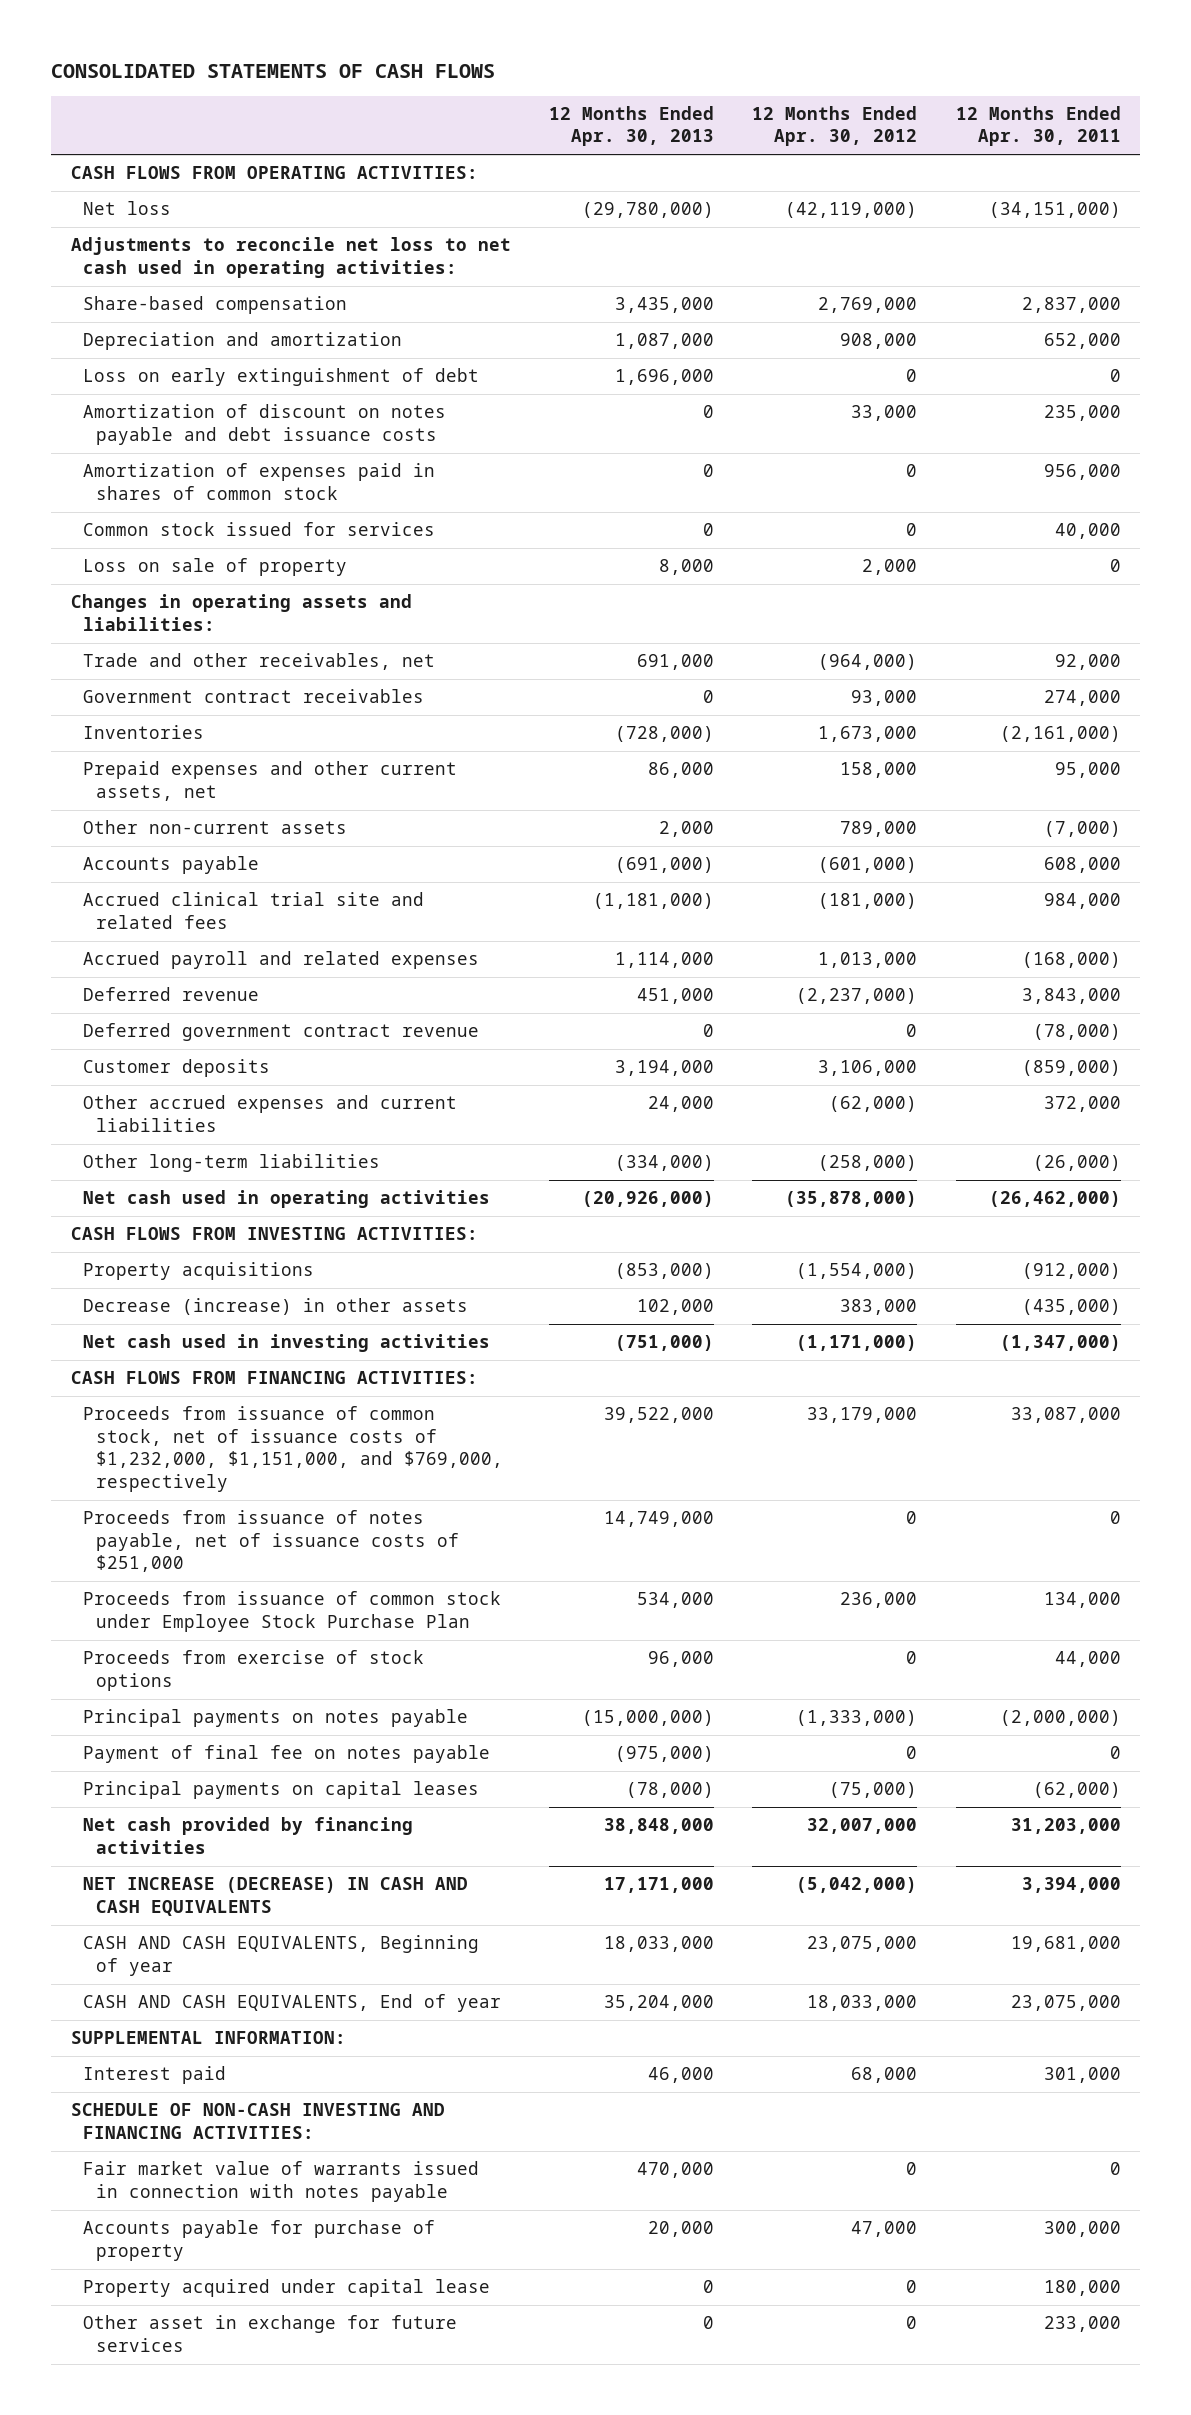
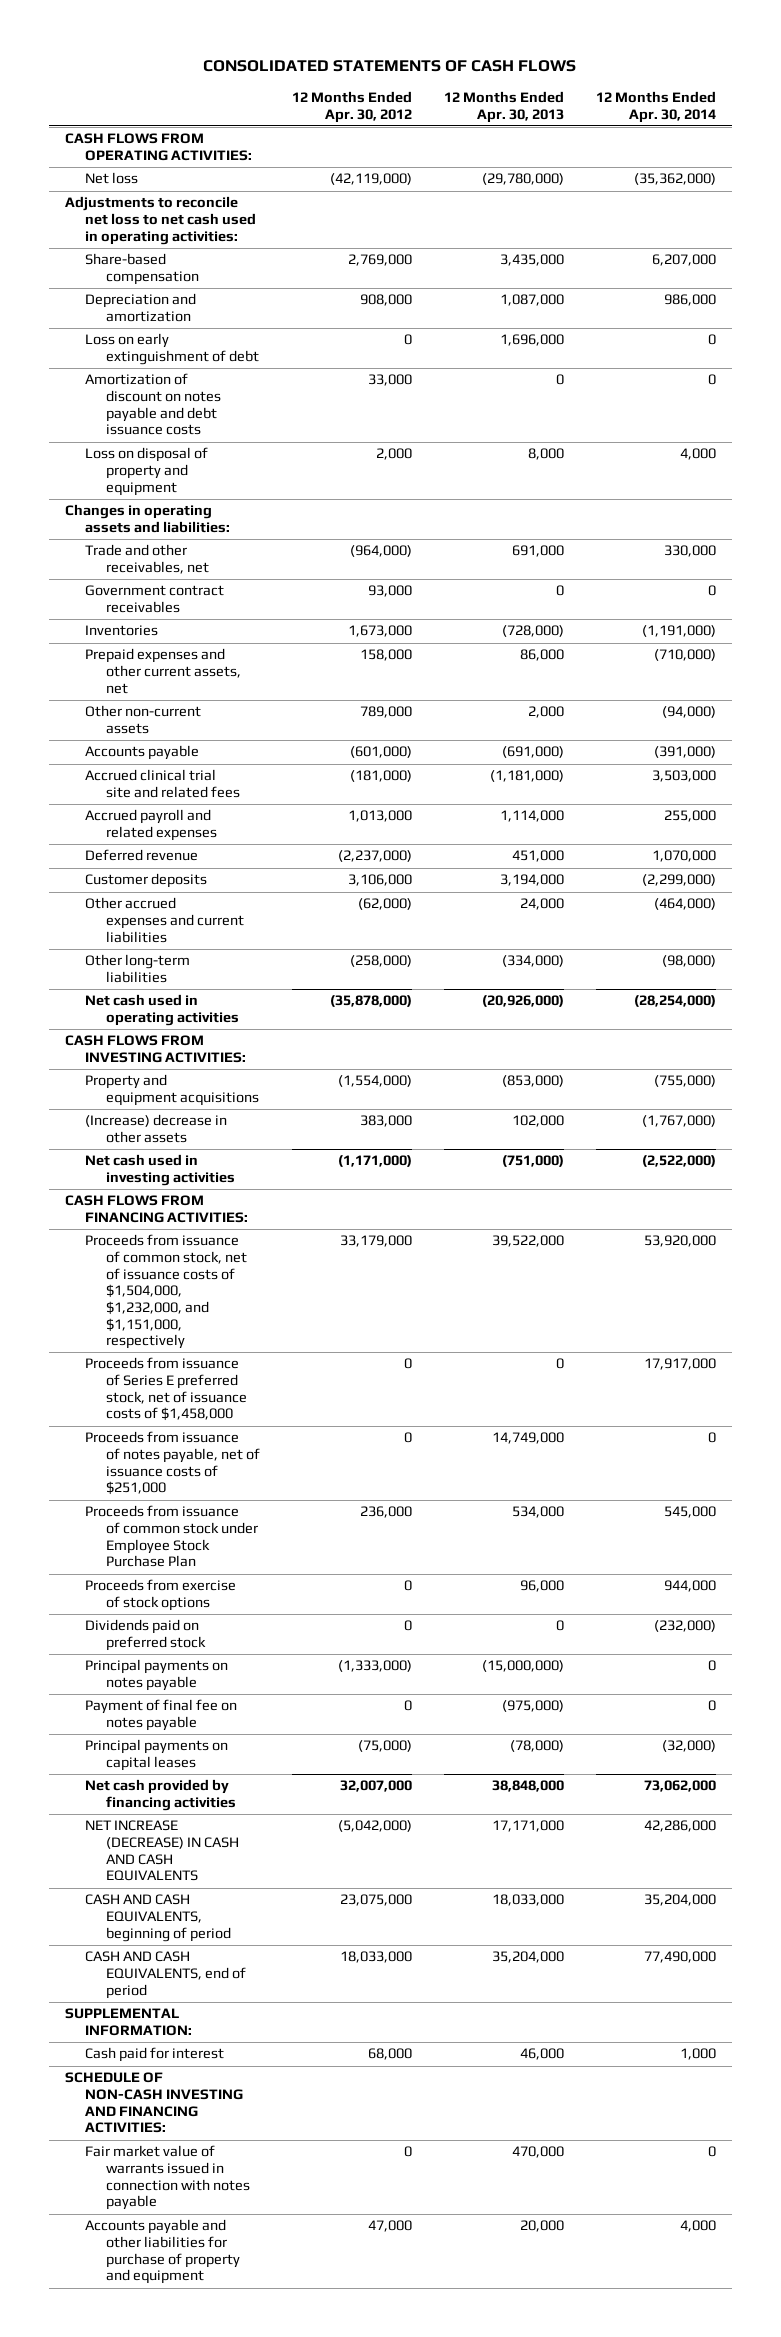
- | 12 Months Ended Apr. 30, 2013 | 12 Months Ended Apr. 30, 2012 | 12 Months Ended Apr. 30, 2011
+ | 12 Months Ended Apr. 30, 2012 | 12 Months Ended Apr. 30, 2013 | 12 Months Ended Apr. 30, 2014
- Amortization of expenses paid in shares of common stock | 0 | 0 | 956,000
- Common stock issued for services | 0 | 0 | 40,000
- Loss on sale of property | 8,000 | 2,000 | 0
+ Loss on disposal of property and equipment | 2,000 | 8,000 | 4,000
- Deferred government contract revenue | 0 | 0 | (78,000)
- Property acquisitions | (853,000) | (1,554,000) | (912,000)
- Decrease (increase) in other assets | 102,000 | 383,000 | (435,000)
+ Property and equipment acquisitions | (1,554,000) | (853,000) | (755,000)
+ (Increase) decrease in other assets | 383,000 | 102,000 | (1,767,000)
- Proceeds from issuance of common stock, net of issuance costs of $1,232,000, $1,151,000, and $769,000, respectively | 39,522,000 | 33,179,000 | 33,087,000
+ Proceeds from issuance of common stock, net of issuance costs of $1,504,000, $1,232,000, and $1,151,000, respectively | 33,179,000 | 39,522,000 | 53,920,000
+ Proceeds from issuance of Series E preferred stock, net of issuance costs of $1,458,000 | 0 | 0 | 17,917,000
+ Dividends paid on preferred stock | 0 | 0 | (232,000)
- CASH AND CASH EQUIVALENTS, Beginning of year | 18,033,000 | 23,075,000 | 19,681,000
- CASH AND CASH EQUIVALENTS, End of year | 35,204,000 | 18,033,000 | 23,075,000
+ CASH AND CASH EQUIVALENTS, beginning of period | 23,075,000 | 18,033,000 | 35,204,000
+ CASH AND CASH EQUIVALENTS, end of period | 18,033,000 | 35,204,000 | 77,490,000
- Interest paid | 46,000 | 68,000 | 301,000
+ Cash paid for interest | 68,000 | 46,000 | 1,000
- Accounts payable for purchase of property | 20,000 | 47,000 | 300,000
- Property acquired under capital lease | 0 | 0 | 180,000
- Other asset in exchange for future services | 0 | 0 | 233,000
+ Accounts payable and other liabilities for purchase of property and equipment | 47,000 | 20,000 | 4,000

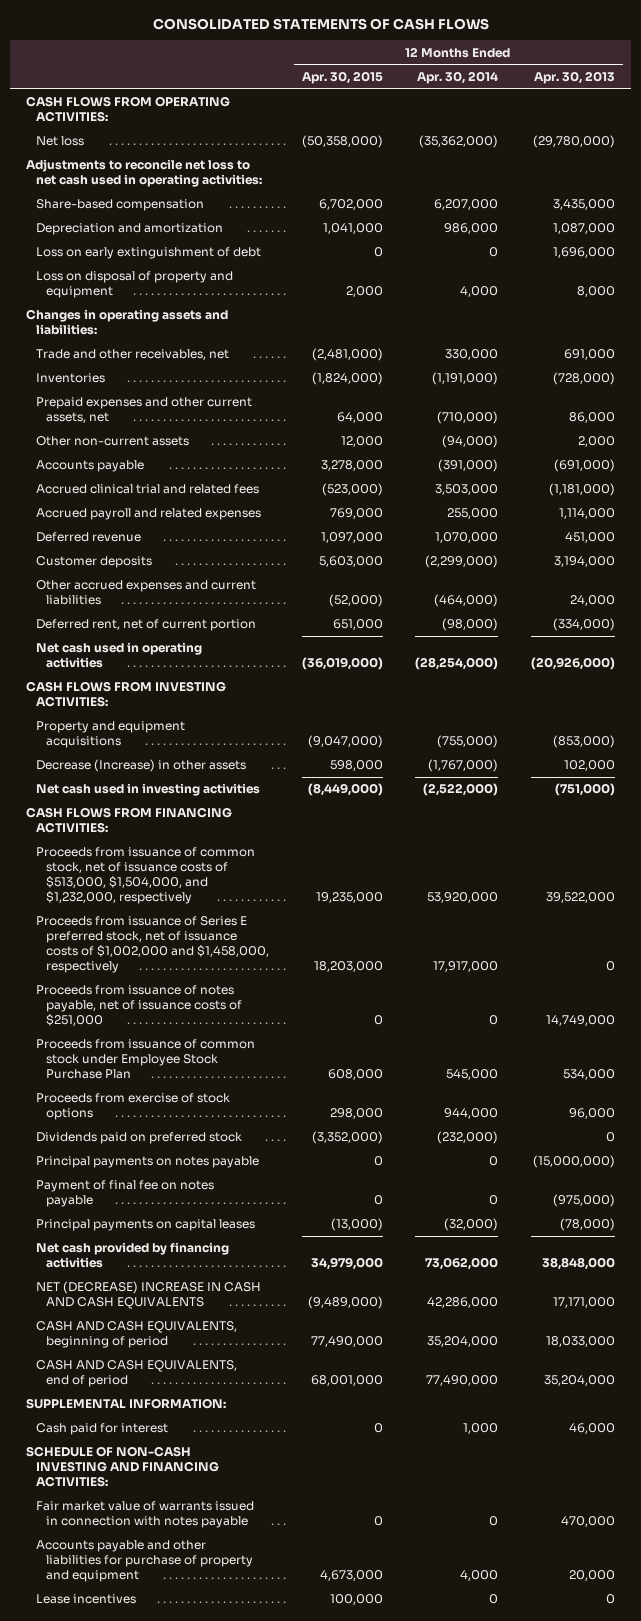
- | 12 Months Ended Apr. 30, 2012 | 12 Months Ended Apr. 30, 2013 | 12 Months Ended Apr. 30, 2014
+ | 12 Months Ended Apr. 30, 2015 | 12 Months Ended Apr. 30, 2014 | 12 Months Ended Apr. 30, 2013
- Amortization of discount on notes payable and debt issuance costs | 33,000 | 0 | 0
- Government contract receivables | 93,000 | 0 | 0
- Accrued clinical trial site and related fees | (181,000) | (1,181,000) | 3,503,000
+ Accrued clinical trial and related fees | (523,000) | 3,503,000 | (1,181,000)
- Other long-term liabilities | (258,000) | (334,000) | (98,000)
+ Deferred rent, net of current portion | 651,000 | (98,000) | (334,000)
- (Increase) decrease in other assets | 383,000 | 102,000 | (1,767,000)
+ Decrease (Increase) in other assets | 598,000 | (1,767,000) | 102,000
- Proceeds from issuance of common stock, net of issuance costs of $1,504,000, $1,232,000, and $1,151,000, respectively | 33,179,000 | 39,522,000 | 53,920,000
- Proceeds from issuance of Series E preferred stock, net of issuance costs of $1,458,000 | 0 | 0 | 17,917,000
+ Proceeds from issuance of common stock, net of issuance costs of $513,000, $1,504,000, and $1,232,000, respectively | 19,235,000 | 53,920,000 | 39,522,000
+ Proceeds from issuance of Series E preferred stock, net of issuance costs of $1,002,000 and $1,458,000, respectively | 18,203,000 | 17,917,000 | 0
- NET INCREASE (DECREASE) IN CASH AND CASH EQUIVALENTS | (5,042,000) | 17,171,000 | 42,286,000
+ NET (DECREASE) INCREASE IN CASH AND CASH EQUIVALENTS | (9,489,000) | 42,286,000 | 17,171,000
+ Lease incentives | 100,000 | 0 | 0

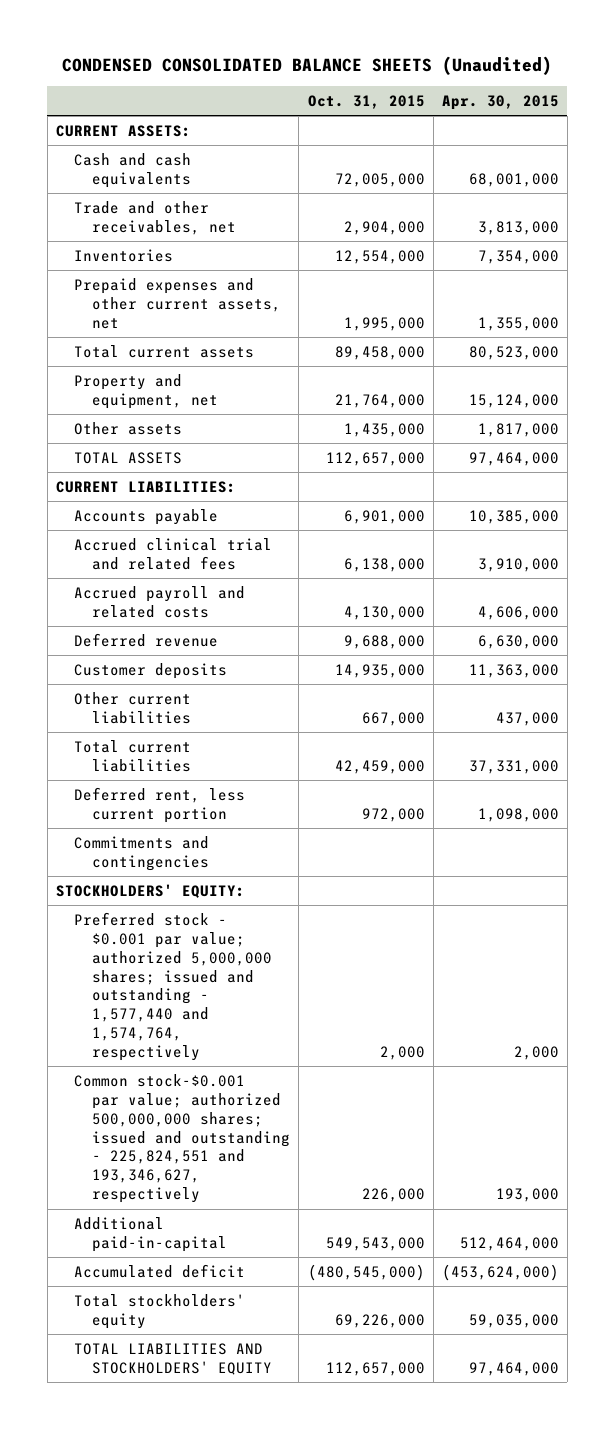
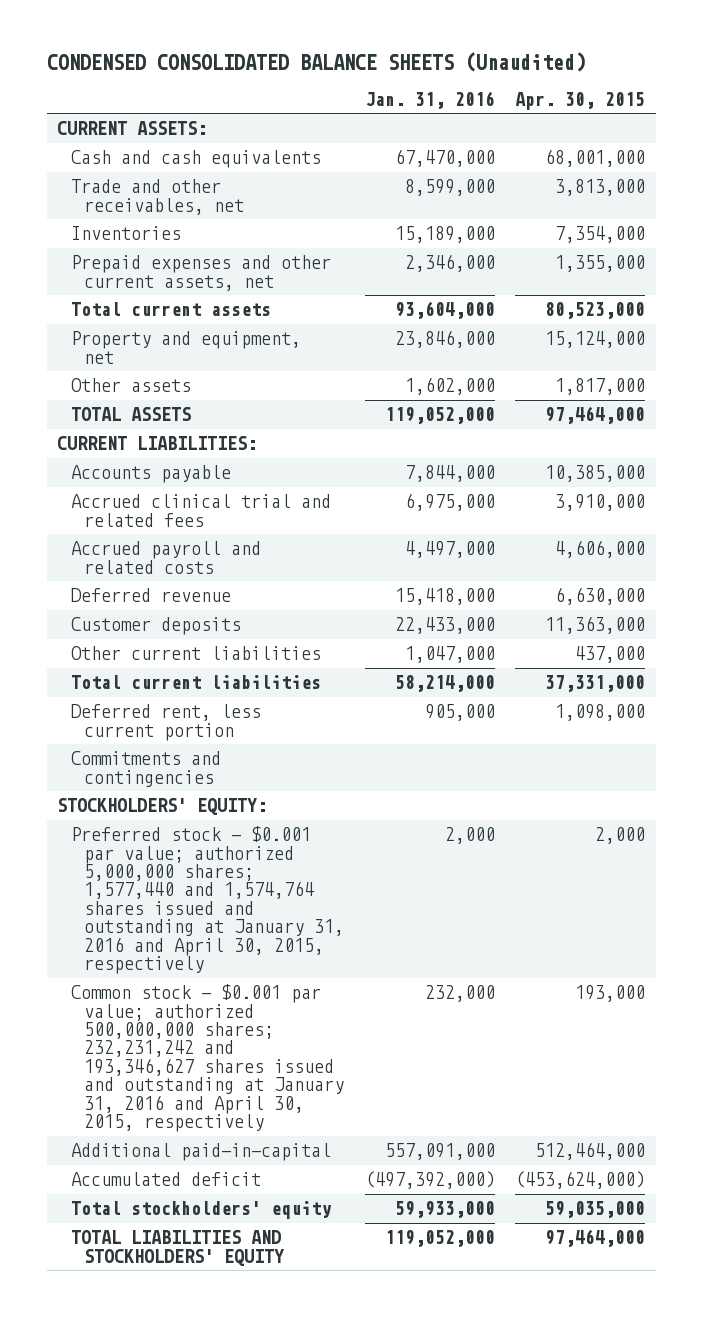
- | Oct. 31, 2015 | Apr. 30, 2015
+ | Jan. 31, 2016 | Apr. 30, 2015
- Preferred stock - $0.001 par value; authorized 5,000,000 shares; issued and outstanding - 1,577,440 and 1,574,764, respectively | 2,000 | 2,000
- Common stock-$0.001 par value; authorized 500,000,000 shares; issued and outstanding - 225,824,551 and 193,346,627, respectively | 226,000 | 193,000
+ Preferred stock - $0.001 par value; authorized 5,000,000 shares; 1,577,440 and 1,574,764 shares issued and outstanding at January 31, 2016 and April 30, 2015, respectively | 2,000 | 2,000
+ Common stock - $0.001 par value; authorized 500,000,000 shares; 232,231,242 and 193,346,627 shares issued and outstanding at January 31, 2016 and April 30, 2015, respectively | 232,000 | 193,000

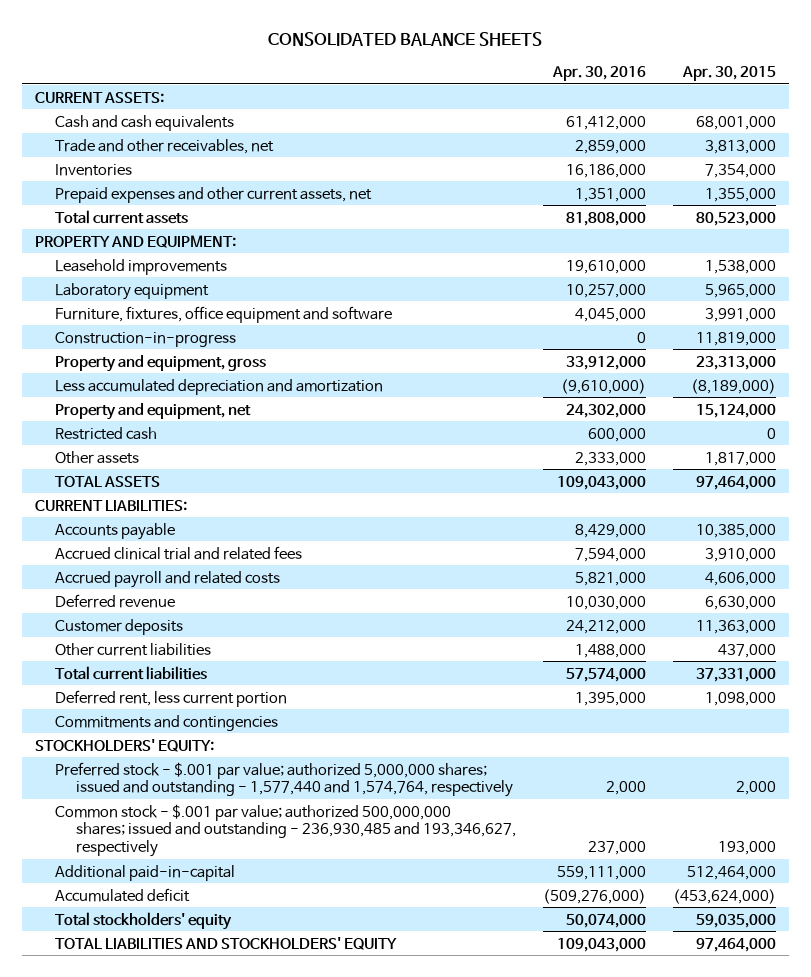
- CONDENSED CONSOLIDATED BALANCE SHEETS (Unaudited)
+ CONSOLIDATED BALANCE SHEETS
- | Jan. 31, 2016 | Apr. 30, 2015
+ | Apr. 30, 2016 | Apr. 30, 2015
+ PROPERTY AND EQUIPMENT:
+ Leasehold improvements | 19,610,000 | 1,538,000
+ Laboratory equipment | 10,257,000 | 5,965,000
+ Furniture, fixtures, office equipment and software | 4,045,000 | 3,991,000
+ Construction-in-progress | 0 | 11,819,000
+ Property and equipment, gross | 33,912,000 | 23,313,000
+ Less accumulated depreciation and amortization | (9,610,000) | (8,189,000)
+ Restricted cash | 600,000 | 0
- Preferred stock - $0.001 par value; authorized 5,000,000 shares; 1,577,440 and 1,574,764 shares issued and outstanding at January 31, 2016 and April 30, 2015, respectively | 2,000 | 2,000
- Common stock - $0.001 par value; authorized 500,000,000 shares; 232,231,242 and 193,346,627 shares issued and outstanding at January 31, 2016 and April 30, 2015, respectively | 232,000 | 193,000
+ Preferred stock - $.001 par value; authorized 5,000,000 shares; issued and outstanding - 1,577,440 and 1,574,764, respectively | 2,000 | 2,000
+ Common stock - $.001 par value; authorized 500,000,000 shares; issued and outstanding - 236,930,485 and 193,346,627, respectively | 237,000 | 193,000

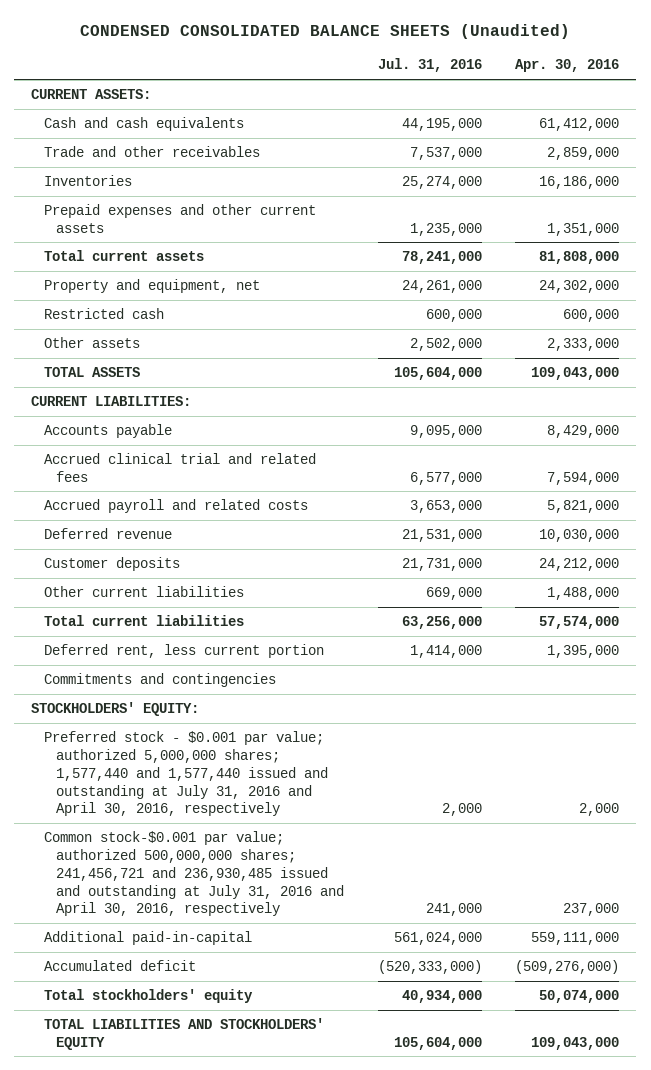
- CONSOLIDATED BALANCE SHEETS
+ CONDENSED CONSOLIDATED BALANCE SHEETS (Unaudited)
- | Apr. 30, 2016 | Apr. 30, 2015
+ | Jul. 31, 2016 | Apr. 30, 2016
- Trade and other receivables, net | 2,859,000 | 3,813,000
+ Trade and other receivables | 7,537,000 | 2,859,000
- Prepaid expenses and other current assets, net | 1,351,000 | 1,355,000
+ Prepaid expenses and other current assets | 1,235,000 | 1,351,000
- PROPERTY AND EQUIPMENT:
- Leasehold improvements | 19,610,000 | 1,538,000
- Laboratory equipment | 10,257,000 | 5,965,000
- Furniture, fixtures, office equipment and software | 4,045,000 | 3,991,000
- Construction-in-progress | 0 | 11,819,000
- Property and equipment, gross | 33,912,000 | 23,313,000
- Less accumulated depreciation and amortization | (9,610,000) | (8,189,000)
- Preferred stock - $.001 par value; authorized 5,000,000 shares; issued and outstanding - 1,577,440 and 1,574,764, respectively | 2,000 | 2,000
- Common stock - $.001 par value; authorized 500,000,000 shares; issued and outstanding - 236,930,485 and 193,346,627, respectively | 237,000 | 193,000
+ Preferred stock - $0.001 par value; authorized 5,000,000 shares; 1,577,440 and 1,577,440 issued and outstanding at July 31, 2016 and April 30, 2016, respectively | 2,000 | 2,000
+ Common stock-$0.001 par value; authorized 500,000,000 shares; 241,456,721 and 236,930,485 issued and outstanding at July 31, 2016 and April 30, 2016, respectively | 241,000 | 237,000

